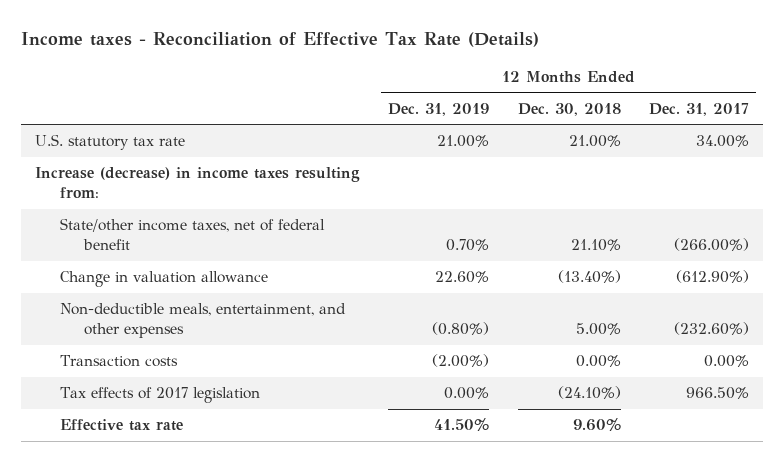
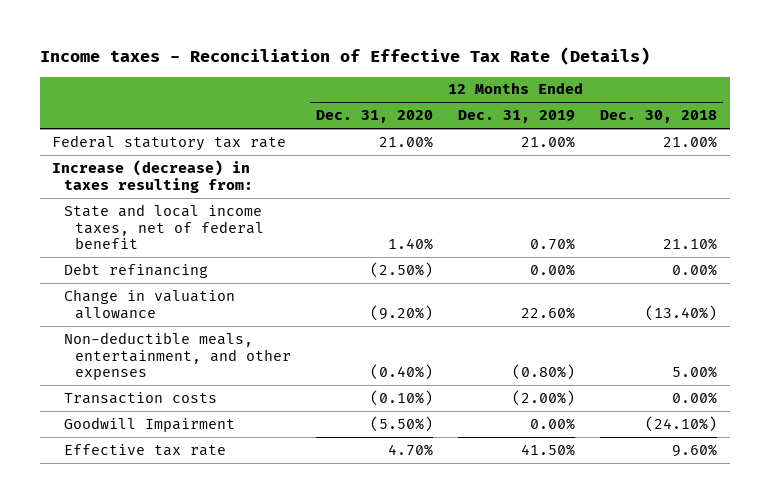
- | 12 Months Ended Dec. 31, 2019 | 12 Months Ended Dec. 30, 2018 | 12 Months Ended Dec. 31, 2017
+ | 12 Months Ended Dec. 31, 2020 | 12 Months Ended Dec. 31, 2019 | 12 Months Ended Dec. 30, 2018
- U.S. statutory tax rate | 21.00% | 21.00% | 34.00%
- Increase (decrease) in income taxes resulting from:
- State/other income taxes, net of federal benefit | 0.70% | 21.10% | (266.00%)
+ Federal statutory tax rate | 21.00% | 21.00% | 21.00%
+ Increase (decrease) in taxes resulting from:
+ State and local income taxes, net of federal benefit | 1.40% | 0.70% | 21.10%
+ Debt refinancing | (2.50%) | 0.00% | 0.00%
- Tax effects of 2017 legislation | 0.00% | (24.10%) | 966.50%
+ Goodwill Impairment | (5.50%) | 0.00% | (24.10%)

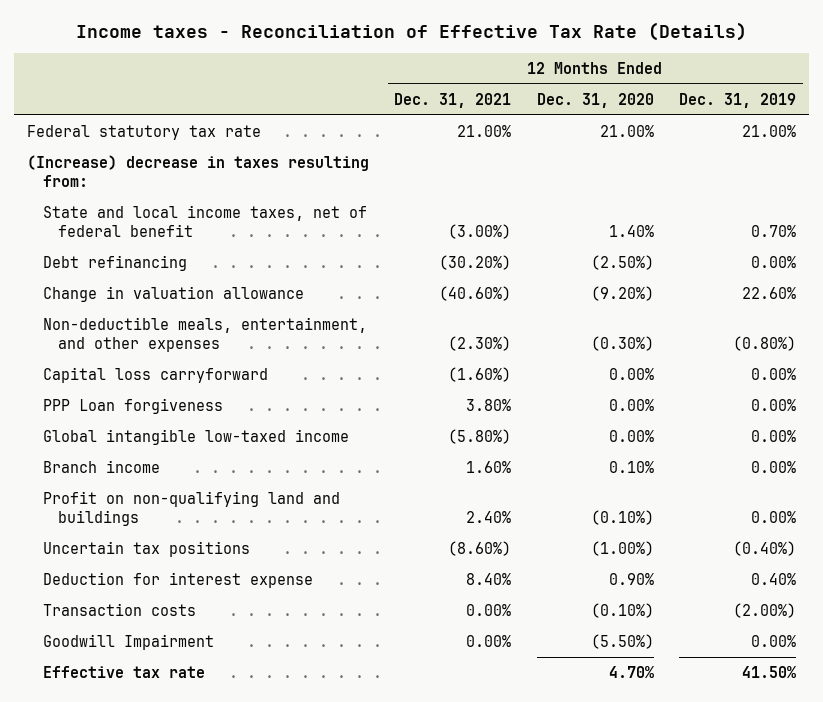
- | 12 Months Ended Dec. 31, 2020 | 12 Months Ended Dec. 31, 2019 | 12 Months Ended Dec. 30, 2018
+ | 12 Months Ended Dec. 31, 2021 | 12 Months Ended Dec. 31, 2020 | 12 Months Ended Dec. 31, 2019
- Increase (decrease) in taxes resulting from:
+ (Increase) decrease in taxes resulting from:
- Non-deductible meals, entertainment, and other expenses | (0.40%) | (0.80%) | 5.00%
+ Non-deductible meals, entertainment, and other expenses | (2.30%) | (0.30%) | (0.80%)
+ Capital loss carryforward | (1.60%) | 0.00% | 0.00%
+ PPP Loan forgiveness | 3.80% | 0.00% | 0.00%
+ Global intangible low-taxed income | (5.80%) | 0.00% | 0.00%
+ Branch income | 1.60% | 0.10% | 0.00%
+ Profit on non-qualifying land and buildings | 2.40% | (0.10%) | 0.00%
+ Uncertain tax positions | (8.60%) | (1.00%) | (0.40%)
+ Deduction for interest expense | 8.40% | 0.90% | 0.40%

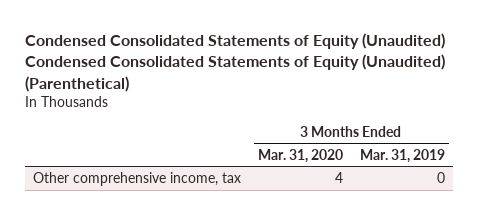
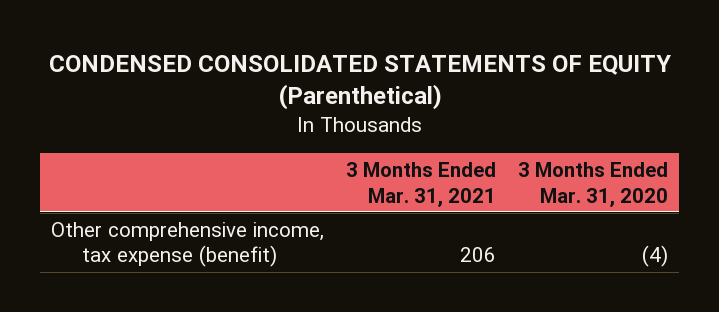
- Condensed Consolidated Statements of Equity (Unaudited) Condensed Consolidated Statements of Equity (Unaudited) (Parenthetical)
+ CONDENSED CONSOLIDATED STATEMENTS OF EQUITY (Parenthetical)
- | 3 Months Ended Mar. 31, 2020 | 3 Months Ended Mar. 31, 2019
+ | 3 Months Ended Mar. 31, 2021 | 3 Months Ended Mar. 31, 2020
- Other comprehensive income, tax | 4 | 0
+ Other comprehensive income, tax expense (benefit) | 206 | (4)

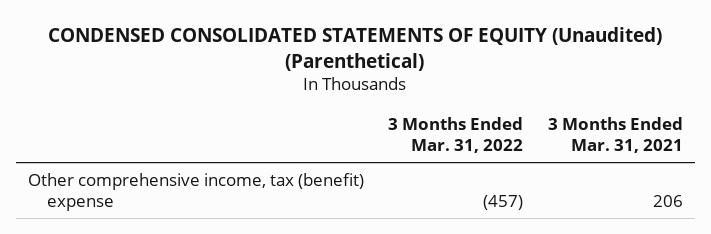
- CONDENSED CONSOLIDATED STATEMENTS OF EQUITY (Parenthetical)
+ CONDENSED CONSOLIDATED STATEMENTS OF EQUITY (Unaudited) (Parenthetical)
- | 3 Months Ended Mar. 31, 2021 | 3 Months Ended Mar. 31, 2020
+ | 3 Months Ended Mar. 31, 2022 | 3 Months Ended Mar. 31, 2021
- Other comprehensive income, tax expense (benefit) | 206 | (4)
+ Other comprehensive income, tax (benefit) expense | (457) | 206

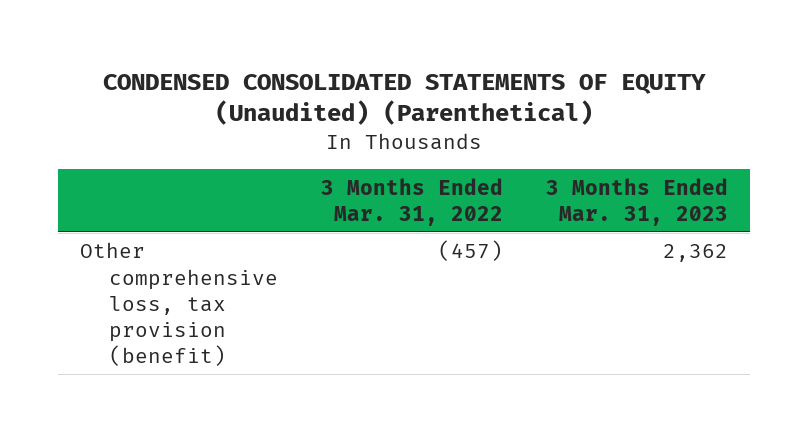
- | 3 Months Ended Mar. 31, 2022 | 3 Months Ended Mar. 31, 2021
+ | 3 Months Ended Mar. 31, 2022 | 3 Months Ended Mar. 31, 2023
- Other comprehensive income, tax (benefit) expense | (457) | 206
+ Other comprehensive loss, tax provision (benefit) | (457) | 2,362

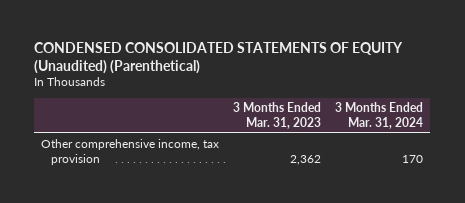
- | 3 Months Ended Mar. 31, 2022 | 3 Months Ended Mar. 31, 2023
+ | 3 Months Ended Mar. 31, 2023 | 3 Months Ended Mar. 31, 2024
- Other comprehensive loss, tax provision (benefit) | (457) | 2,362
+ Other comprehensive income, tax provision | 2,362 | 170

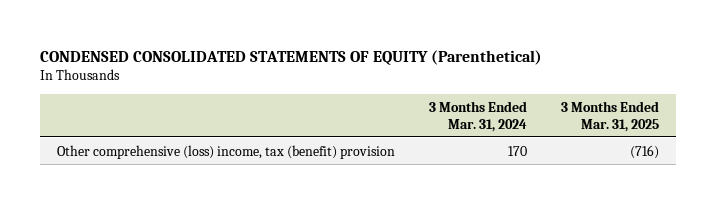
- CONDENSED CONSOLIDATED STATEMENTS OF EQUITY (Unaudited) (Parenthetical)
+ CONDENSED CONSOLIDATED STATEMENTS OF EQUITY (Parenthetical)
- | 3 Months Ended Mar. 31, 2023 | 3 Months Ended Mar. 31, 2024
+ | 3 Months Ended Mar. 31, 2024 | 3 Months Ended Mar. 31, 2025
- Other comprehensive income, tax provision | 2,362 | 170
+ Other comprehensive (loss) income, tax (benefit) provision | 170 | (716)

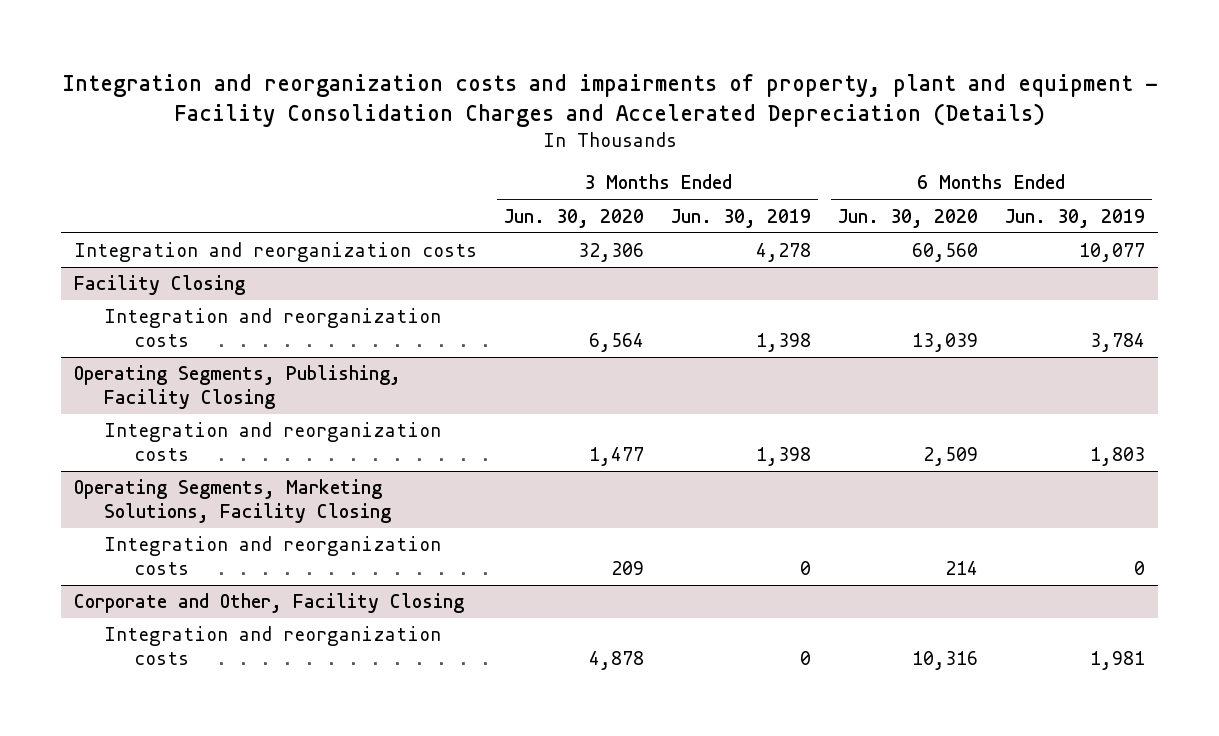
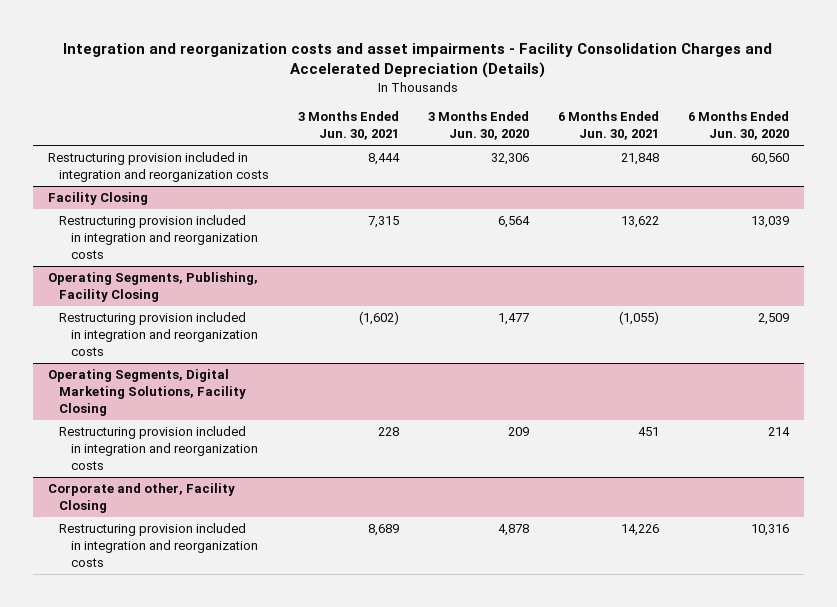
- Integration and reorganization costs and impairments of property, plant and equipment - Facility Consolidation Charges and Accelerated Depreciation (Details)
+ Integration and reorganization costs and asset impairments - Facility Consolidation Charges and Accelerated Depreciation (Details)
- | 3 Months Ended Jun. 30, 2020 | 3 Months Ended Jun. 30, 2019 | 6 Months Ended Jun. 30, 2020 | 6 Months Ended Jun. 30, 2019
+ | 3 Months Ended Jun. 30, 2021 | 3 Months Ended Jun. 30, 2020 | 6 Months Ended Jun. 30, 2021 | 6 Months Ended Jun. 30, 2020
- Integration and reorganization costs | 32,306 | 4,278 | 60,560 | 10,077
+ Restructuring provision included in integration and reorganization costs | 8,444 | 32,306 | 21,848 | 60,560
@ Facility Closing
- Integration and reorganization costs | 6,564 | 1,398 | 13,039 | 3,784
+ Restructuring provision included in integration and reorganization costs | 7,315 | 6,564 | 13,622 | 13,039
@ Operating Segments, Publishing, Facility Closing
- Integration and reorganization costs | 1,477 | 1,398 | 2,509 | 1,803
- Operating Segments, Marketing Solutions, Facility Closing
- Integration and reorganization costs | 209 | 0 | 214 | 0
- Corporate and Other, Facility Closing
- Integration and reorganization costs | 4,878 | 0 | 10,316 | 1,981
@ Operating Segments, Publishing, Facility Closing
+ Restructuring provision included in integration and reorganization costs | (1,602) | 1,477 | (1,055) | 2,509
+ Operating Segments, Digital Marketing Solutions, Facility Closing
+ Restructuring provision included in integration and reorganization costs | 228 | 209 | 451 | 214
+ Corporate and other, Facility Closing
+ Restructuring provision included in integration and reorganization costs | 8,689 | 4,878 | 14,226 | 10,316

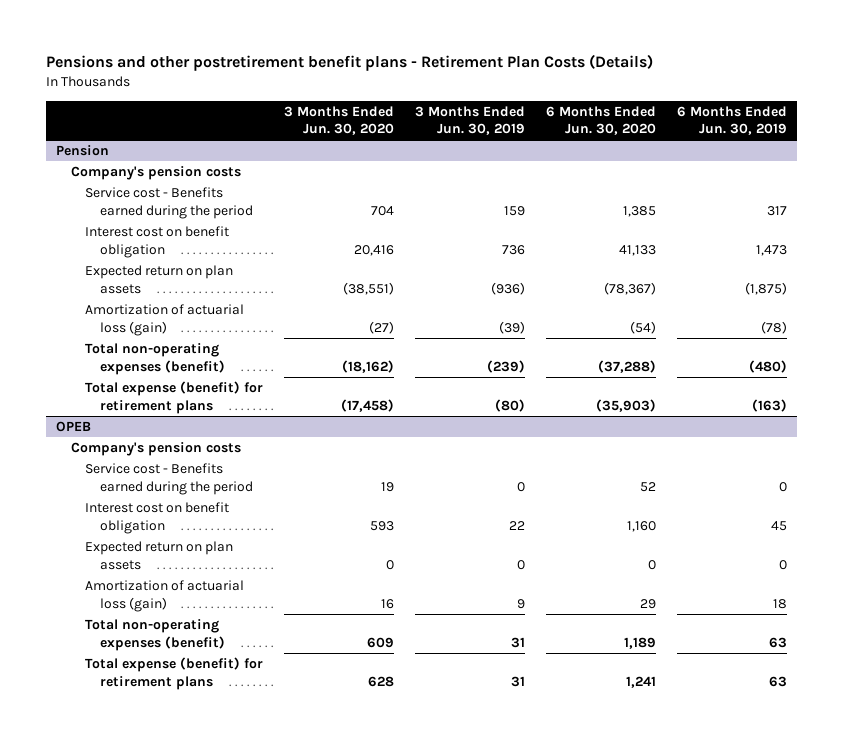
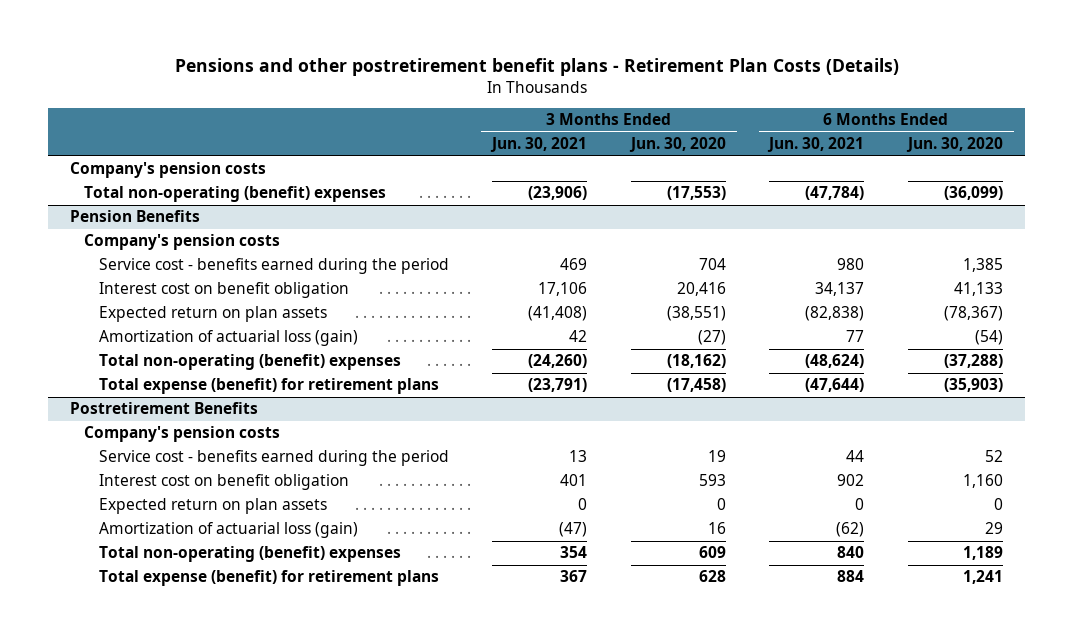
- | 3 Months Ended Jun. 30, 2020 | 3 Months Ended Jun. 30, 2019 | 6 Months Ended Jun. 30, 2020 | 6 Months Ended Jun. 30, 2019
+ | 3 Months Ended Jun. 30, 2021 | 3 Months Ended Jun. 30, 2020 | 6 Months Ended Jun. 30, 2021 | 6 Months Ended Jun. 30, 2020
- Pension
- Service cost - Benefits earned during the period | 704 | 159 | 1,385 | 317
+ Total non-operating (benefit) expenses | (23,906) | (17,553) | (47,784) | (36,099)
+ Pension Benefits
+ Company's pension costs
+ Service cost - benefits earned during the period | 469 | 704 | 980 | 1,385
- Total non-operating expenses (benefit) | (18,162) | (239) | (37,288) | (480)
+ Total non-operating (benefit) expenses | (24,260) | (18,162) | (48,624) | (37,288)
- OPEB
+ Postretirement Benefits
- Service cost - Benefits earned during the period | 19 | 0 | 52 | 0
+ Service cost - benefits earned during the period | 13 | 19 | 44 | 52
- Total non-operating expenses (benefit) | 609 | 31 | 1,189 | 63
+ Total non-operating (benefit) expenses | 354 | 609 | 840 | 1,189

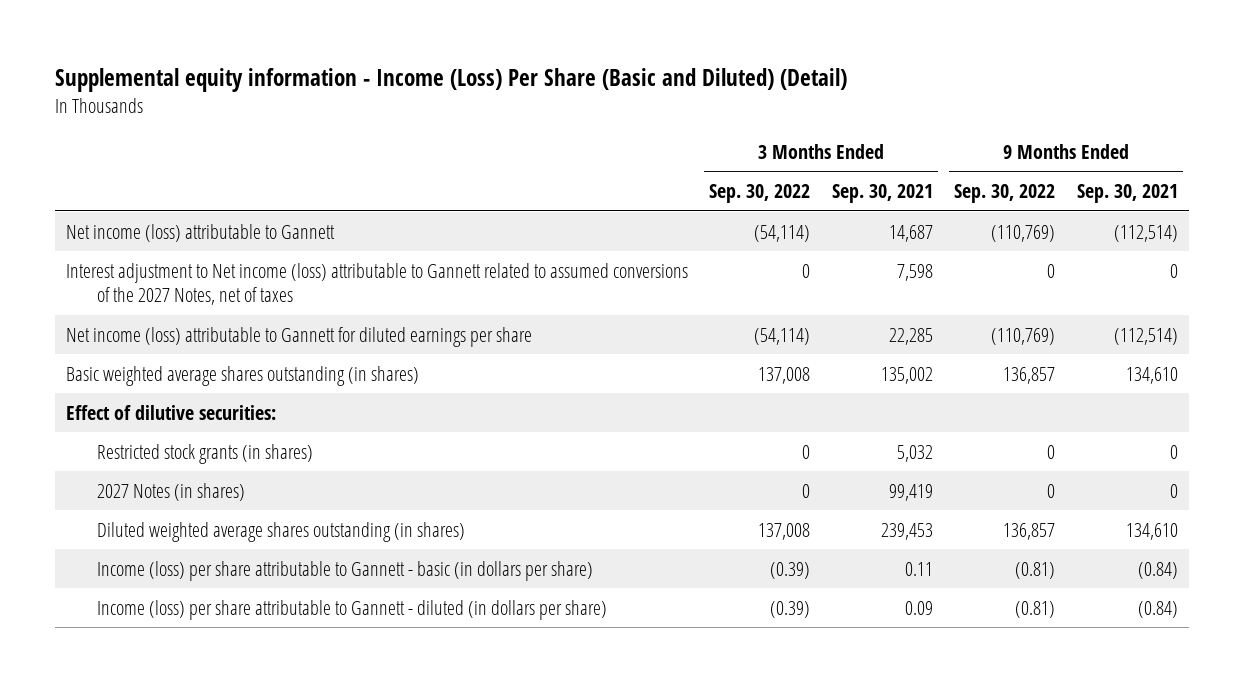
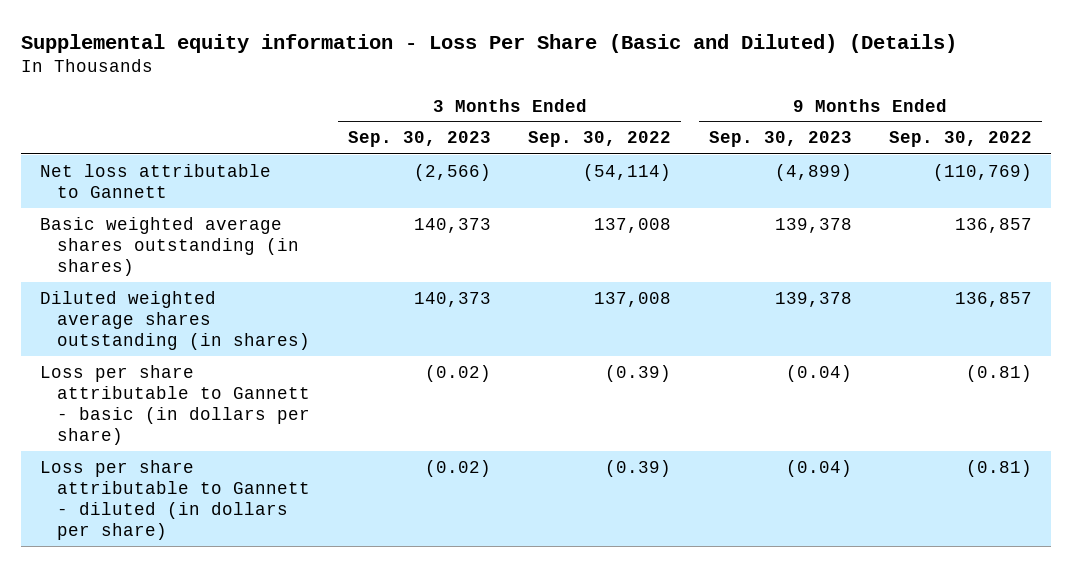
- Supplemental equity information - Income (Loss) Per Share (Basic and Diluted) (Detail)
+ Supplemental equity information - Loss Per Share (Basic and Diluted) (Details)
- | 3 Months Ended Sep. 30, 2022 | 3 Months Ended Sep. 30, 2021 | 9 Months Ended Sep. 30, 2022 | 9 Months Ended Sep. 30, 2021
+ | 3 Months Ended Sep. 30, 2023 | 3 Months Ended Sep. 30, 2022 | 9 Months Ended Sep. 30, 2023 | 9 Months Ended Sep. 30, 2022
- Net income (loss) attributable to Gannett | (54,114) | 14,687 | (110,769) | (112,514)
- Interest adjustment to Net income (loss) attributable to Gannett related to assumed conversions of the 2027 Notes, net of taxes | 0 | 7,598 | 0 | 0
- Net income (loss) attributable to Gannett for diluted earnings per share | (54,114) | 22,285 | (110,769) | (112,514)
+ Net loss attributable to Gannett | (2,566) | (54,114) | (4,899) | (110,769)
- Effect of dilutive securities:
- Restricted stock grants (in shares) | 0 | 5,032 | 0 | 0
- 2027 Notes (in shares) | 0 | 99,419 | 0 | 0
- Income (loss) per share attributable to Gannett - basic (in dollars per share) | (0.39) | 0.11 | (0.81) | (0.84)
- Income (loss) per share attributable to Gannett - diluted (in dollars per share) | (0.39) | 0.09 | (0.81) | (0.84)
+ Loss per share attributable to Gannett - basic (in dollars per share) | (0.02) | (0.39) | (0.04) | (0.81)
+ Loss per share attributable to Gannett - diluted (in dollars per share) | (0.02) | (0.39) | (0.04) | (0.81)

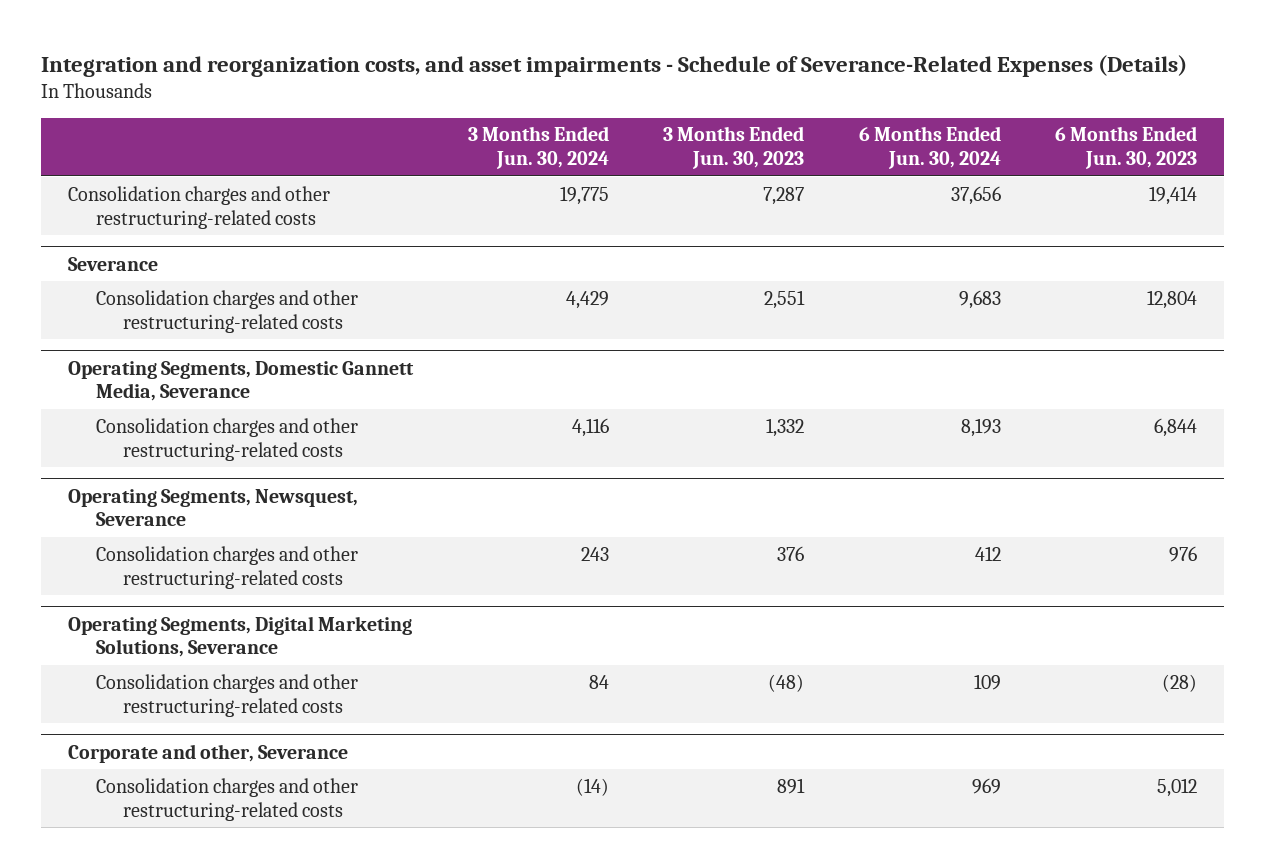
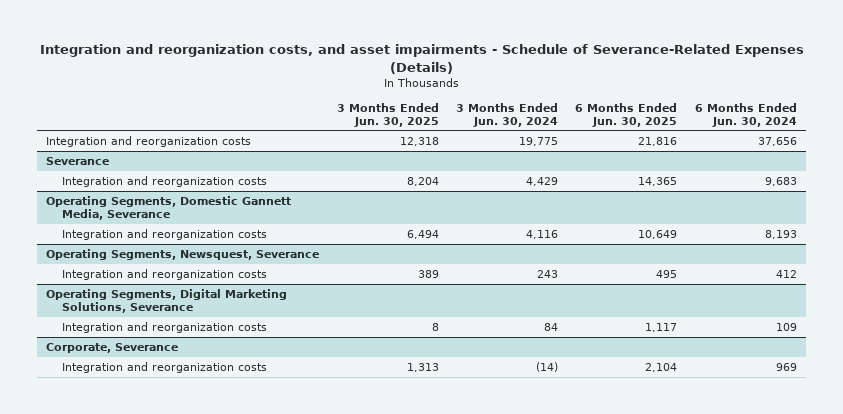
- | 3 Months Ended Jun. 30, 2024 | 3 Months Ended Jun. 30, 2023 | 6 Months Ended Jun. 30, 2024 | 6 Months Ended Jun. 30, 2023
+ | 3 Months Ended Jun. 30, 2025 | 3 Months Ended Jun. 30, 2024 | 6 Months Ended Jun. 30, 2025 | 6 Months Ended Jun. 30, 2024
- Consolidation charges and other restructuring-related costs | 19,775 | 7,287 | 37,656 | 19,414
+ Integration and reorganization costs | 12,318 | 19,775 | 21,816 | 37,656
@ Severance
- Consolidation charges and other restructuring-related costs | 4,429 | 2,551 | 9,683 | 12,804
+ Integration and reorganization costs | 8,204 | 4,429 | 14,365 | 9,683
@ Operating Segments, Domestic Gannett Media, Severance
- Consolidation charges and other restructuring-related costs | 4,116 | 1,332 | 8,193 | 6,844
+ Integration and reorganization costs | 6,494 | 4,116 | 10,649 | 8,193
@ Operating Segments, Newsquest, Severance
- Consolidation charges and other restructuring-related costs | 243 | 376 | 412 | 976
+ Integration and reorganization costs | 389 | 243 | 495 | 412
@ Operating Segments, Digital Marketing Solutions, Severance
- Consolidation charges and other restructuring-related costs | 84 | (48) | 109 | (28)
- Corporate and other, Severance
- Consolidation charges and other restructuring-related costs | (14) | 891 | 969 | 5,012
@ Operating Segments, Digital Marketing Solutions, Severance
+ Integration and reorganization costs | 8 | 84 | 1,117 | 109
+ Corporate, Severance
+ Integration and reorganization costs | 1,313 | (14) | 2,104 | 969

